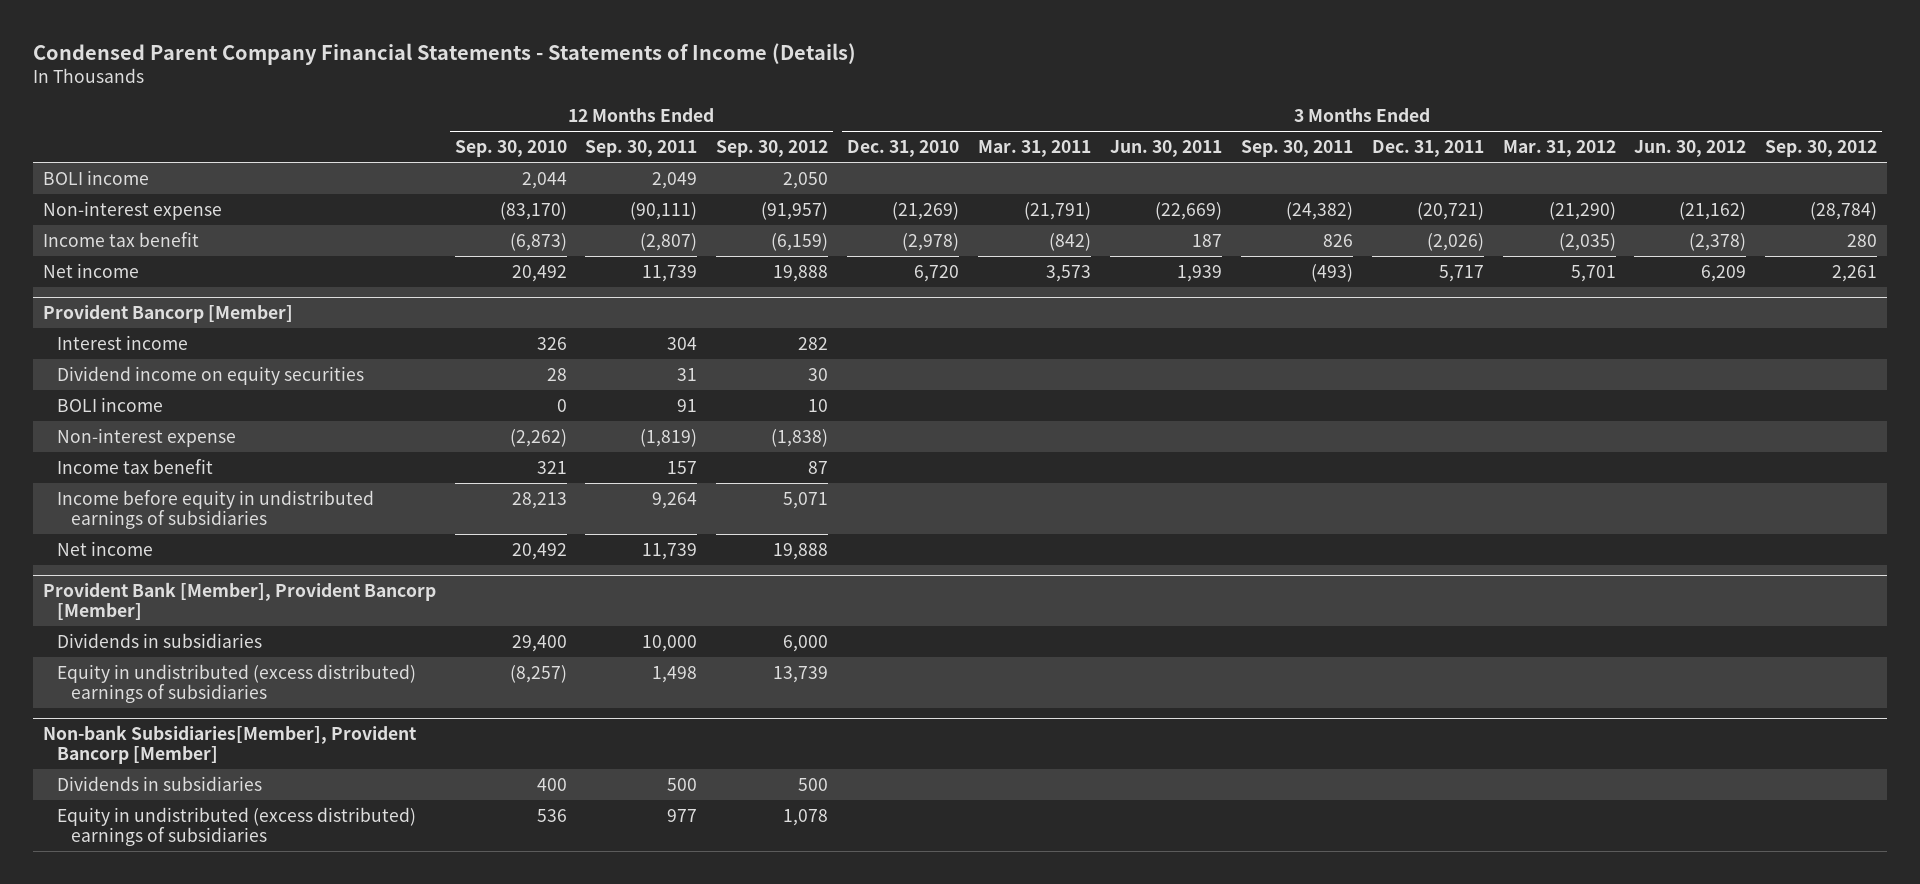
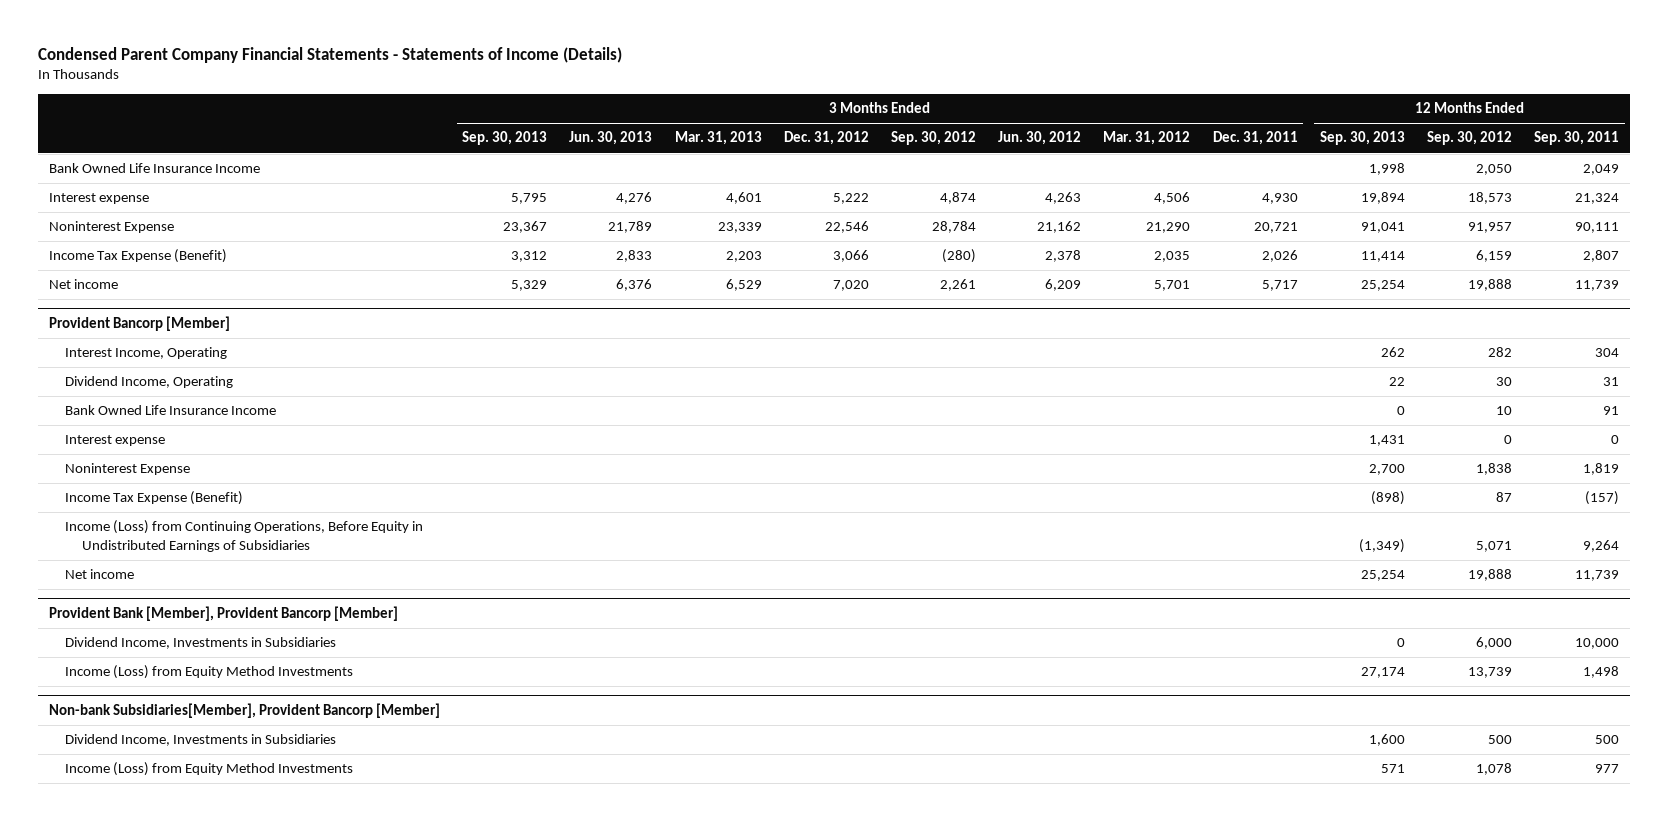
- | 12 Months Ended Sep. 30, 2010 | 12 Months Ended Sep. 30, 2011 | 12 Months Ended Sep. 30, 2012 | 3 Months Ended Dec. 31, 2010 | 3 Months Ended Mar. 31, 2011 | 3 Months Ended Jun. 30, 2011 | 3 Months Ended Sep. 30, 2011 | 3 Months Ended Dec. 31, 2011 | 3 Months Ended Mar. 31, 2012 | 3 Months Ended Jun. 30, 2012 | 3 Months Ended Sep. 30, 2012
+ | 3 Months Ended Sep. 30, 2013 | 3 Months Ended Jun. 30, 2013 | 3 Months Ended Mar. 31, 2013 | 3 Months Ended Dec. 31, 2012 | 3 Months Ended Sep. 30, 2012 | 3 Months Ended Jun. 30, 2012 | 3 Months Ended Mar. 31, 2012 | 3 Months Ended Dec. 31, 2011 | 12 Months Ended Sep. 30, 2013 | 12 Months Ended Sep. 30, 2012 | 12 Months Ended Sep. 30, 2011
- BOLI income | 2,044 | 2,049 | 2,050 | | | | | | | |
- Non-interest expense | (83,170) | (90,111) | (91,957) | (21,269) | (21,791) | (22,669) | (24,382) | (20,721) | (21,290) | (21,162) | (28,784)
- Income tax benefit | (6,873) | (2,807) | (6,159) | (2,978) | (842) | 187 | 826 | (2,026) | (2,035) | (2,378) | 280
+ Bank Owned Life Insurance Income | | | | | | | | | 1,998 | 2,050 | 2,049
+ Interest expense | 5,795 | 4,276 | 4,601 | 5,222 | 4,874 | 4,263 | 4,506 | 4,930 | 19,894 | 18,573 | 21,324
+ Noninterest Expense | 23,367 | 21,789 | 23,339 | 22,546 | 28,784 | 21,162 | 21,290 | 20,721 | 91,041 | 91,957 | 90,111
+ Income Tax Expense (Benefit) | 3,312 | 2,833 | 2,203 | 3,066 | (280) | 2,378 | 2,035 | 2,026 | 11,414 | 6,159 | 2,807
@ Provident Bancorp [Member]
- Interest income | 326 | 304 | 282 | | | | | | | |
- Dividend income on equity securities | 28 | 31 | 30 | | | | | | | |
- BOLI income | 0 | 91 | 10 | | | | | | | |
- Non-interest expense | (2,262) | (1,819) | (1,838) | | | | | | | |
- Income tax benefit | 321 | 157 | 87 | | | | | | | |
- Income before equity in undistributed earnings of subsidiaries | 28,213 | 9,264 | 5,071 | | | | | | | |
+ Interest Income, Operating | | | | | | | | | 262 | 282 | 304
+ Dividend Income, Operating | | | | | | | | | 22 | 30 | 31
+ Bank Owned Life Insurance Income | | | | | | | | | 0 | 10 | 91
+ Interest expense | | | | | | | | | 1,431 | 0 | 0
+ Noninterest Expense | | | | | | | | | 2,700 | 1,838 | 1,819
+ Income Tax Expense (Benefit) | | | | | | | | | (898) | 87 | (157)
+ Income (Loss) from Continuing Operations, Before Equity in Undistributed Earnings of Subsidiaries | | | | | | | | | (1,349) | 5,071 | 9,264
@ Provident Bank [Member], Provident Bancorp [Member]
- Dividends in subsidiaries | 29,400 | 10,000 | 6,000 | | | | | | | |
- Equity in undistributed (excess distributed) earnings of subsidiaries | (8,257) | 1,498 | 13,739 | | | | | | | |
+ Dividend Income, Investments in Subsidiaries | | | | | | | | | 0 | 6,000 | 10,000
+ Income (Loss) from Equity Method Investments | | | | | | | | | 27,174 | 13,739 | 1,498
@ Non-bank Subsidiaries[Member], Provident Bancorp [Member]
- Dividends in subsidiaries | 400 | 500 | 500 | | | | | | | |
- Equity in undistributed (excess distributed) earnings of subsidiaries | 536 | 977 | 1,078 | | | | | | | |
+ Dividend Income, Investments in Subsidiaries | | | | | | | | | 1,600 | 500 | 500
+ Income (Loss) from Equity Method Investments | | | | | | | | | 571 | 1,078 | 977

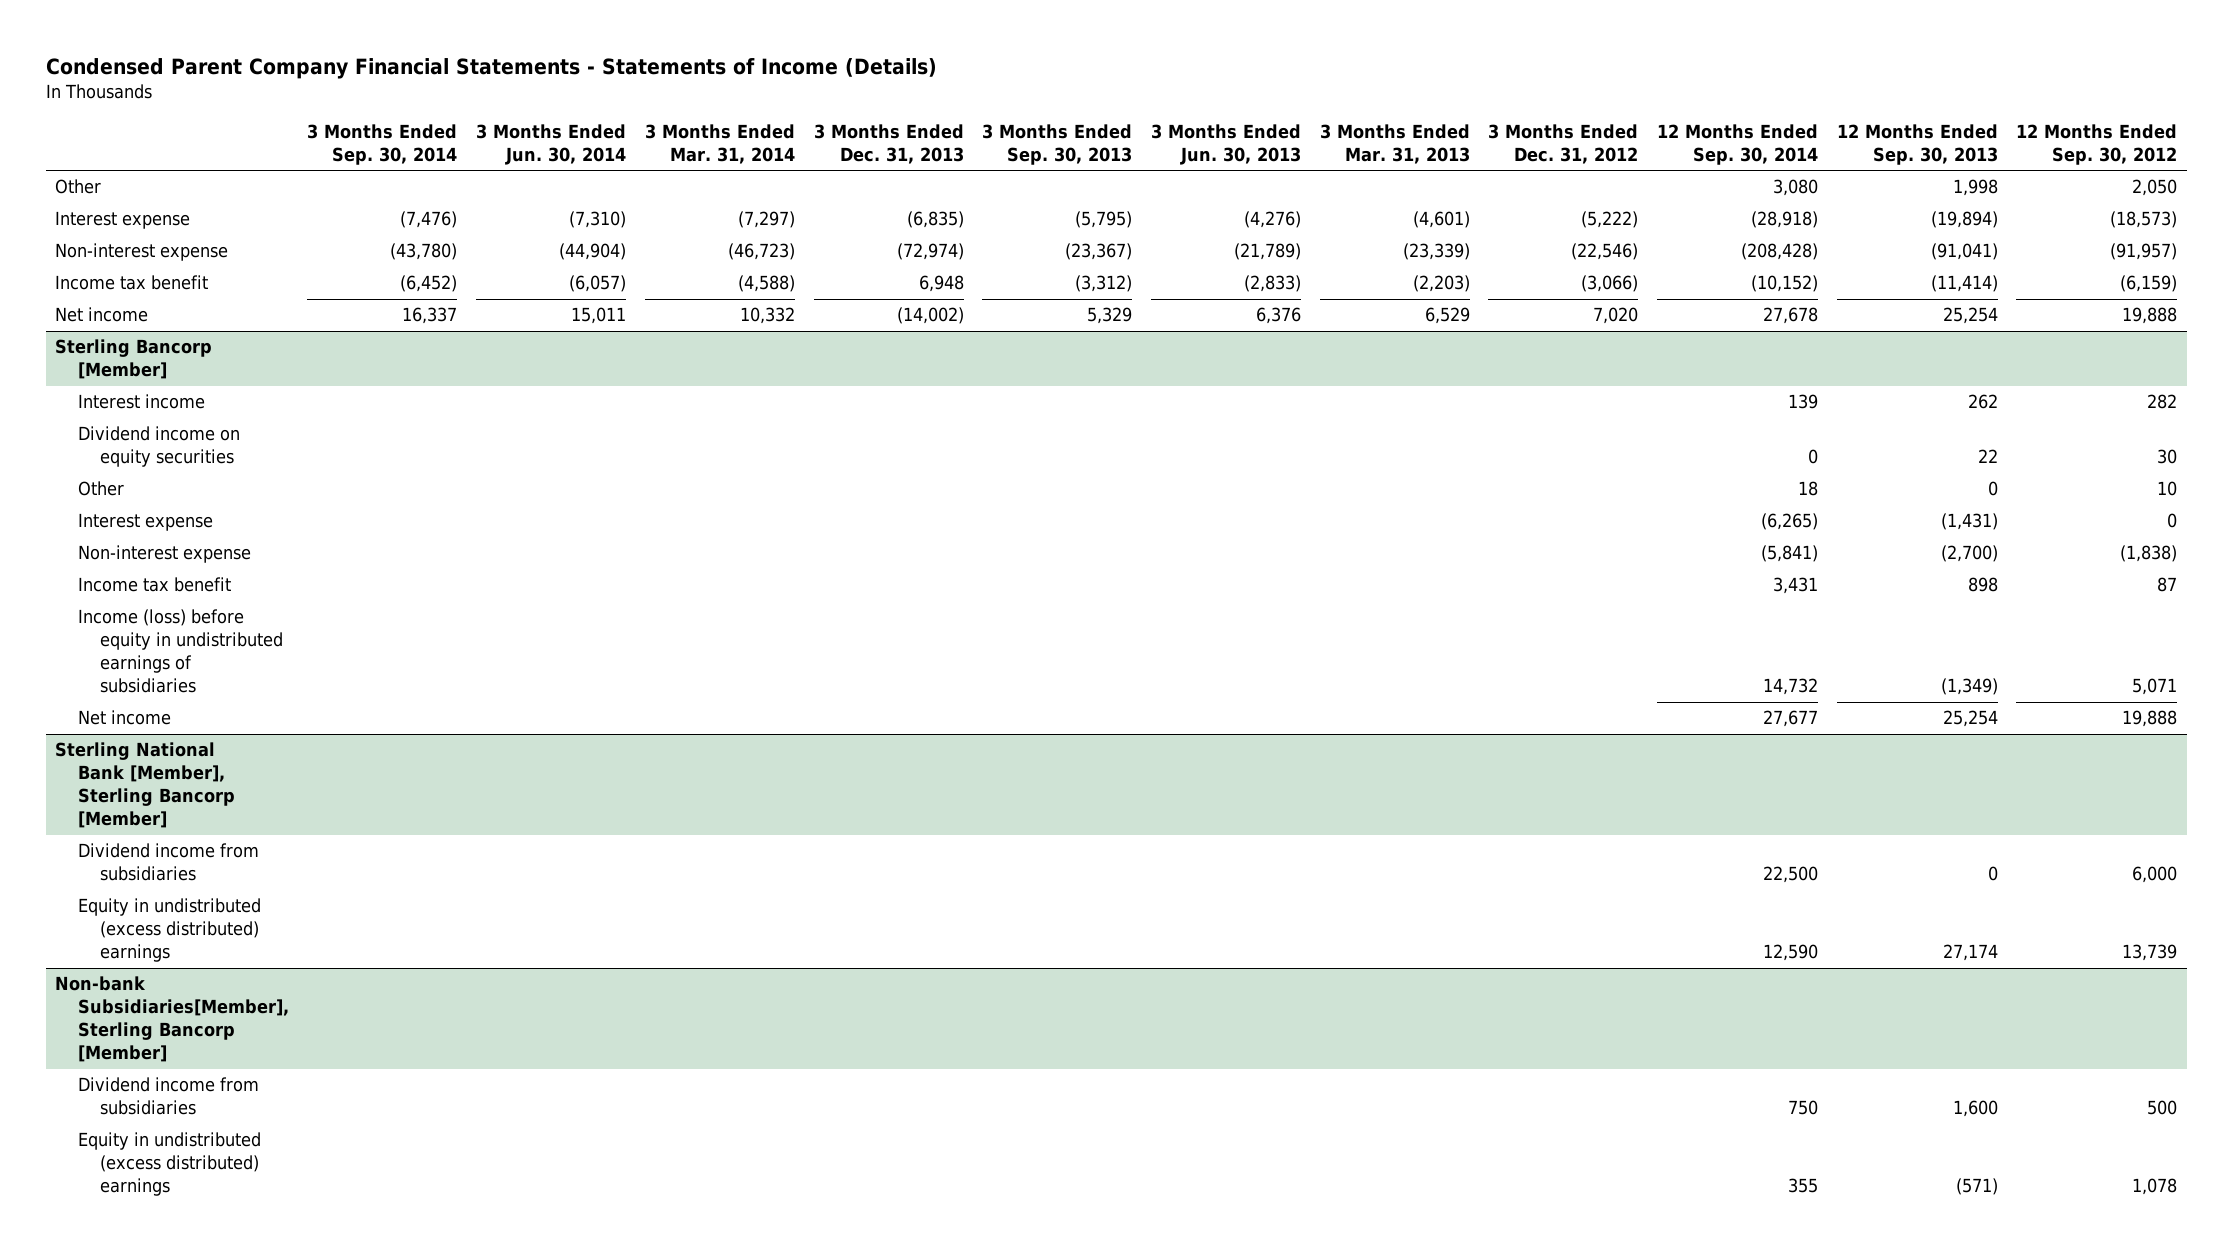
- | 3 Months Ended Sep. 30, 2013 | 3 Months Ended Jun. 30, 2013 | 3 Months Ended Mar. 31, 2013 | 3 Months Ended Dec. 31, 2012 | 3 Months Ended Sep. 30, 2012 | 3 Months Ended Jun. 30, 2012 | 3 Months Ended Mar. 31, 2012 | 3 Months Ended Dec. 31, 2011 | 12 Months Ended Sep. 30, 2013 | 12 Months Ended Sep. 30, 2012 | 12 Months Ended Sep. 30, 2011
+ | 3 Months Ended Sep. 30, 2014 | 3 Months Ended Jun. 30, 2014 | 3 Months Ended Mar. 31, 2014 | 3 Months Ended Dec. 31, 2013 | 3 Months Ended Sep. 30, 2013 | 3 Months Ended Jun. 30, 2013 | 3 Months Ended Mar. 31, 2013 | 3 Months Ended Dec. 31, 2012 | 12 Months Ended Sep. 30, 2014 | 12 Months Ended Sep. 30, 2013 | 12 Months Ended Sep. 30, 2012
- Bank Owned Life Insurance Income | | | | | | | | | 1,998 | 2,050 | 2,049
- Interest expense | 5,795 | 4,276 | 4,601 | 5,222 | 4,874 | 4,263 | 4,506 | 4,930 | 19,894 | 18,573 | 21,324
- Noninterest Expense | 23,367 | 21,789 | 23,339 | 22,546 | 28,784 | 21,162 | 21,290 | 20,721 | 91,041 | 91,957 | 90,111
- Income Tax Expense (Benefit) | 3,312 | 2,833 | 2,203 | 3,066 | (280) | 2,378 | 2,035 | 2,026 | 11,414 | 6,159 | 2,807
+ Other | | | | | | | | | 3,080 | 1,998 | 2,050
+ Interest expense | (7,476) | (7,310) | (7,297) | (6,835) | (5,795) | (4,276) | (4,601) | (5,222) | (28,918) | (19,894) | (18,573)
+ Non-interest expense | (43,780) | (44,904) | (46,723) | (72,974) | (23,367) | (21,789) | (23,339) | (22,546) | (208,428) | (91,041) | (91,957)
+ Income tax benefit | (6,452) | (6,057) | (4,588) | 6,948 | (3,312) | (2,833) | (2,203) | (3,066) | (10,152) | (11,414) | (6,159)
- Provident Bancorp [Member]
- Interest Income, Operating | | | | | | | | | 262 | 282 | 304
- Dividend Income, Operating | | | | | | | | | 22 | 30 | 31
- Bank Owned Life Insurance Income | | | | | | | | | 0 | 10 | 91
- Interest expense | | | | | | | | | 1,431 | 0 | 0
- Noninterest Expense | | | | | | | | | 2,700 | 1,838 | 1,819
- Income Tax Expense (Benefit) | | | | | | | | | (898) | 87 | (157)
- Income (Loss) from Continuing Operations, Before Equity in Undistributed Earnings of Subsidiaries | | | | | | | | | (1,349) | 5,071 | 9,264
+ Sterling Bancorp [Member]
+ Interest income | | | | | | | | | 139 | 262 | 282
+ Dividend income on equity securities | | | | | | | | | 0 | 22 | 30
+ Other | | | | | | | | | 18 | 0 | 10
+ Interest expense | | | | | | | | | (6,265) | (1,431) | 0
+ Non-interest expense | | | | | | | | | (5,841) | (2,700) | (1,838)
+ Income tax benefit | | | | | | | | | 3,431 | 898 | 87
+ Income (loss) before equity in undistributed earnings of subsidiaries | | | | | | | | | 14,732 | (1,349) | 5,071
- Provident Bank [Member], Provident Bancorp [Member]
- Dividend Income, Investments in Subsidiaries | | | | | | | | | 0 | 6,000 | 10,000
- Income (Loss) from Equity Method Investments | | | | | | | | | 27,174 | 13,739 | 1,498
- Non-bank Subsidiaries[Member], Provident Bancorp [Member]
- Dividend Income, Investments in Subsidiaries | | | | | | | | | 1,600 | 500 | 500
- Income (Loss) from Equity Method Investments | | | | | | | | | 571 | 1,078 | 977
+ Sterling National Bank [Member], Sterling Bancorp [Member]
+ Dividend income from subsidiaries | | | | | | | | | 22,500 | 0 | 6,000
+ Equity in undistributed (excess distributed) earnings | | | | | | | | | 12,590 | 27,174 | 13,739
+ Non-bank Subsidiaries[Member], Sterling Bancorp [Member]
+ Dividend income from subsidiaries | | | | | | | | | 750 | 1,600 | 500
+ Equity in undistributed (excess distributed) earnings | | | | | | | | | 355 | (571) | 1,078

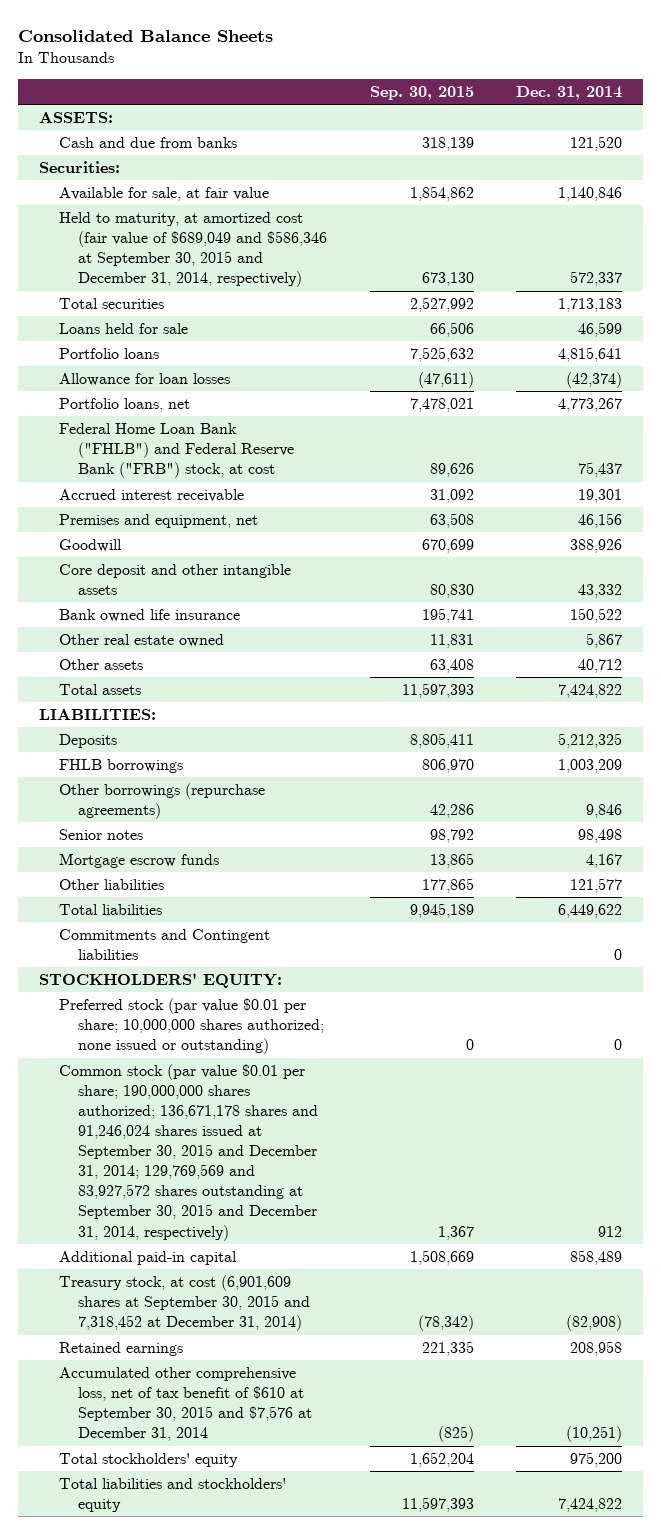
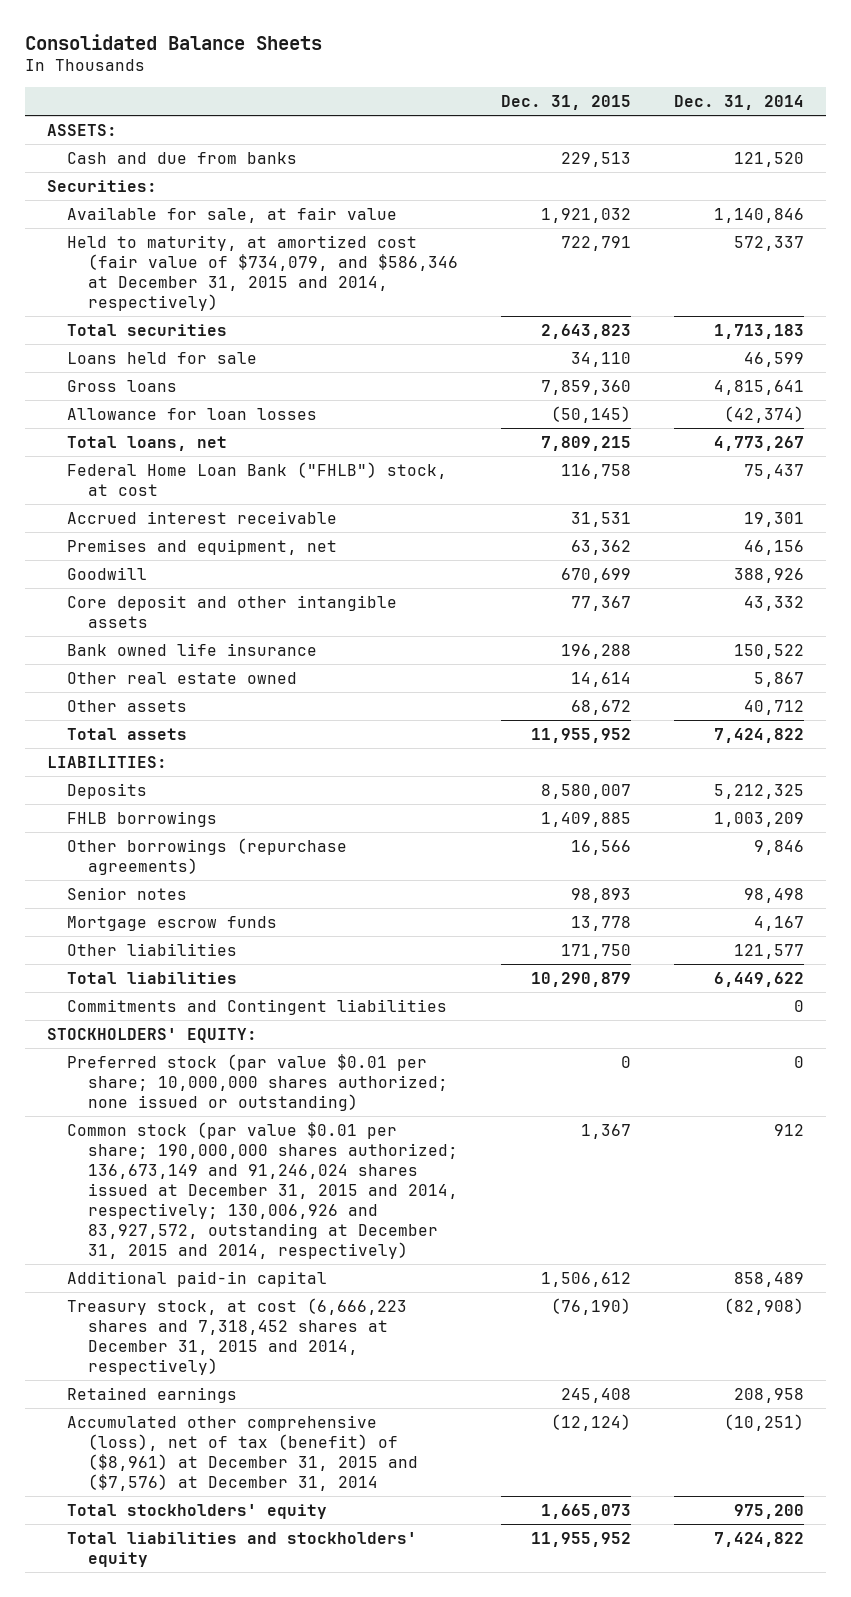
- | Sep. 30, 2015 | Dec. 31, 2014
+ | Dec. 31, 2015 | Dec. 31, 2014
- Held to maturity, at amortized cost (fair value of $689,049 and $586,346 at September 30, 2015 and December 31, 2014, respectively) | 673,130 | 572,337
+ Held to maturity, at amortized cost (fair value of $734,079, and $586,346 at December 31, 2015 and 2014, respectively) | 722,791 | 572,337
- Portfolio loans | 7,525,632 | 4,815,641
+ Gross loans | 7,859,360 | 4,815,641
- Portfolio loans, net | 7,478,021 | 4,773,267
- Federal Home Loan Bank ("FHLB") and Federal Reserve Bank ("FRB") stock, at cost | 89,626 | 75,437
+ Total loans, net | 7,809,215 | 4,773,267
+ Federal Home Loan Bank ("FHLB") stock, at cost | 116,758 | 75,437
- Common stock (par value $0.01 per share; 190,000,000 shares authorized; 136,671,178 shares and 91,246,024 shares issued at September 30, 2015 and December 31, 2014; 129,769,569 and 83,927,572 shares outstanding at September 30, 2015 and December 31, 2014, respectively) | 1,367 | 912
+ Common stock (par value $0.01 per share; 190,000,000 shares authorized; 136,673,149 and 91,246,024 shares issued at December 31, 2015 and 2014, respectively; 130,006,926 and 83,927,572, outstanding at December 31, 2015 and 2014, respectively) | 1,367 | 912
- Treasury stock, at cost (6,901,609 shares at September 30, 2015 and 7,318,452 at December 31, 2014) | (78,342) | (82,908)
+ Treasury stock, at cost (6,666,223 shares and 7,318,452 shares at December 31, 2015 and 2014, respectively) | (76,190) | (82,908)
- Accumulated other comprehensive loss, net of tax benefit of $610 at September 30, 2015 and $7,576 at December 31, 2014 | (825) | (10,251)
+ Accumulated other comprehensive (loss), net of tax (benefit) of ($8,961) at December 31, 2015 and ($7,576) at December 31, 2014 | (12,124) | (10,251)

